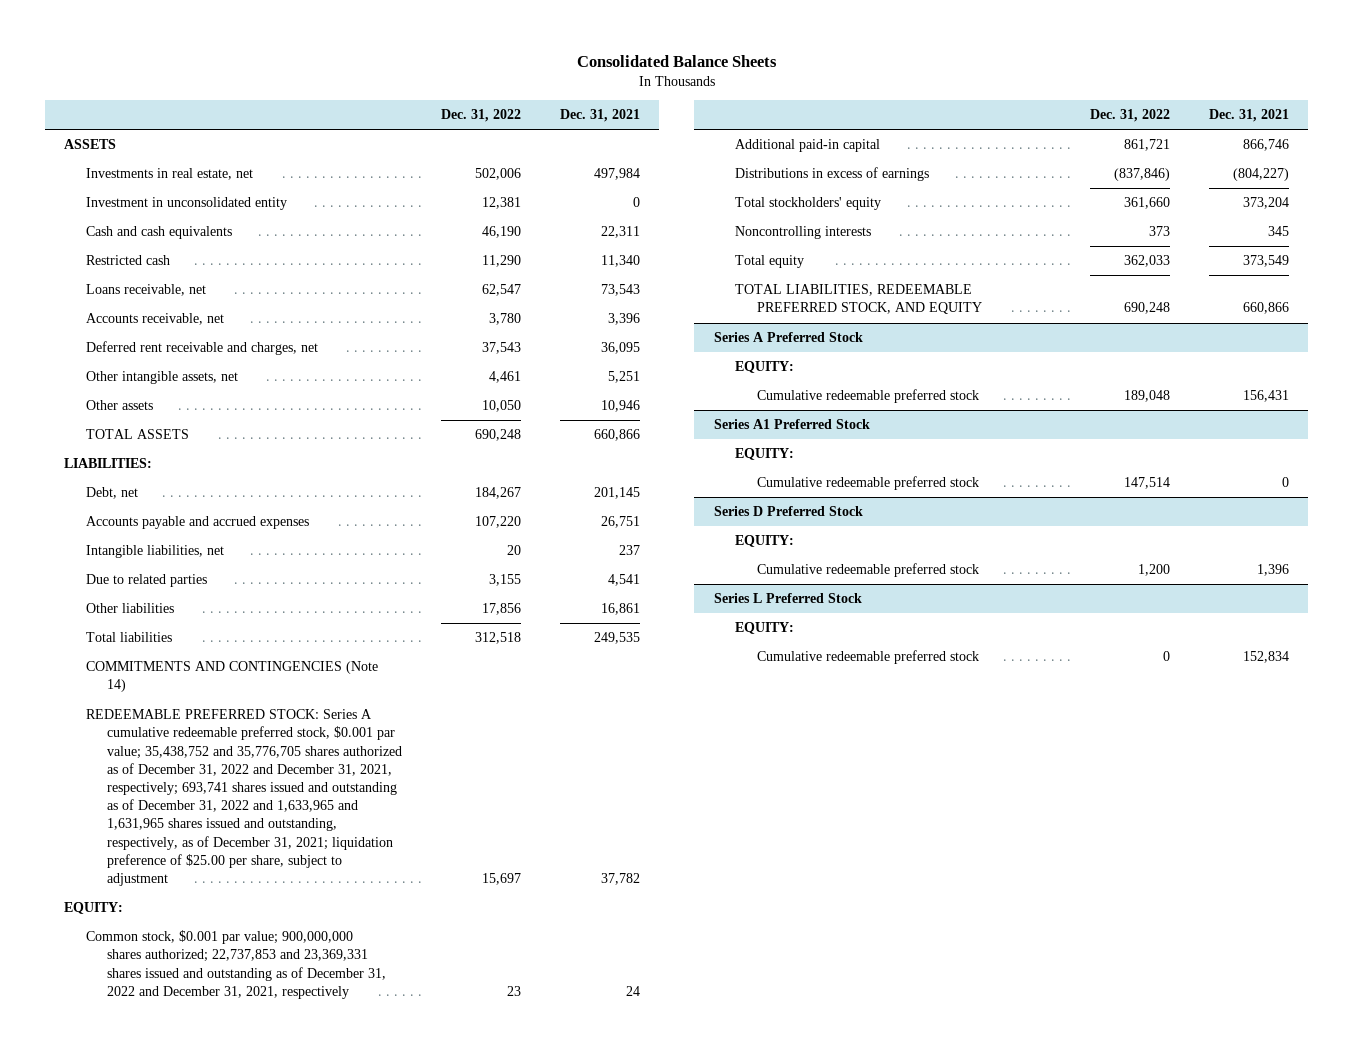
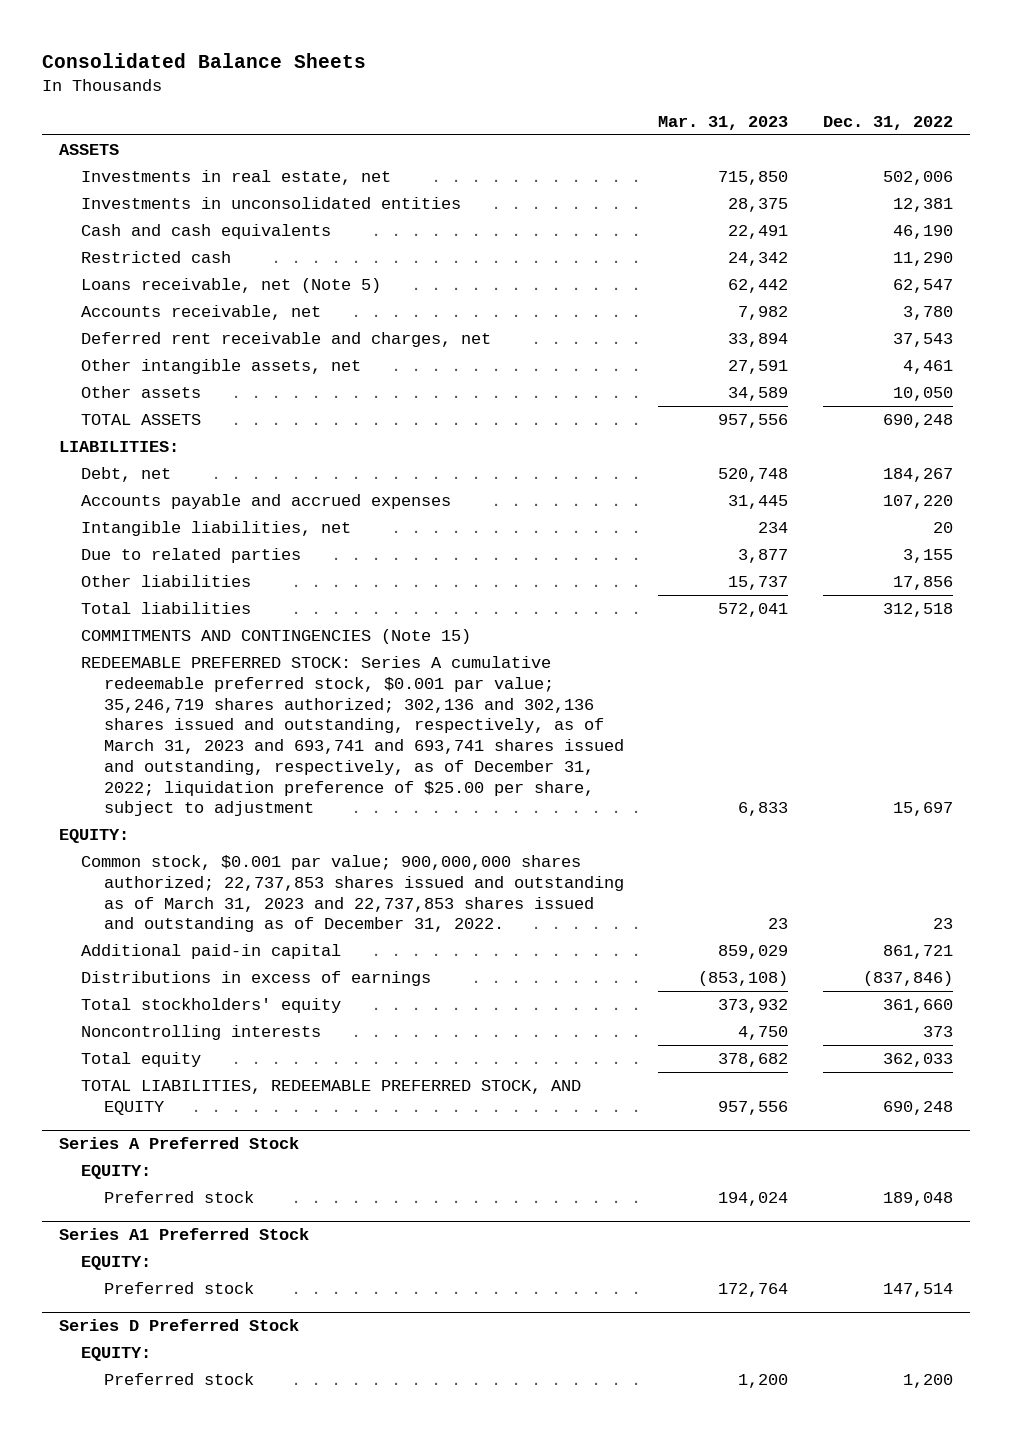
- | Dec. 31, 2022 | Dec. 31, 2021
+ | Mar. 31, 2023 | Dec. 31, 2022
- Investment in unconsolidated entity | 12,381 | 0
+ Investments in unconsolidated entities | 28,375 | 12,381
- Loans receivable, net | 62,547 | 73,543
+ Loans receivable, net (Note 5) | 62,442 | 62,547
- COMMITMENTS AND CONTINGENCIES (Note 14)
- REDEEMABLE PREFERRED STOCK: Series A cumulative redeemable preferred stock, $0.001 par value; 35,438,752 and 35,776,705 shares authorized as of December 31, 2022 and December 31, 2021, respectively; 693,741 shares issued and outstanding as of December 31, 2022 and 1,633,965 and 1,631,965 shares issued and outstanding, respectively, as of December 31, 2021; liquidation preference of $25.00 per share, subject to adjustment | 15,697 | 37,782
+ COMMITMENTS AND CONTINGENCIES (Note 15)
+ REDEEMABLE PREFERRED STOCK: Series A cumulative redeemable preferred stock, $0.001 par value; 35,246,719 shares authorized; 302,136 and 302,136 shares issued and outstanding, respectively, as of March 31, 2023 and 693,741 and 693,741 shares issued and outstanding, respectively, as of December 31, 2022; liquidation preference of $25.00 per share, subject to adjustment | 6,833 | 15,697
- Common stock, $0.001 par value; 900,000,000 shares authorized; 22,737,853 and 23,369,331 shares issued and outstanding as of December 31, 2022 and December 31, 2021, respectively | 23 | 24
+ Common stock, $0.001 par value; 900,000,000 shares authorized; 22,737,853 shares issued and outstanding as of March 31, 2023 and 22,737,853 shares issued and outstanding as of December 31, 2022. | 23 | 23
@ Series A Preferred Stock
- Cumulative redeemable preferred stock | 189,048 | 156,431
+ Preferred stock | 194,024 | 189,048
@ Series A1 Preferred Stock
- Cumulative redeemable preferred stock | 147,514 | 0
+ Preferred stock | 172,764 | 147,514
@ Series D Preferred Stock
- Cumulative redeemable preferred stock | 1,200 | 1,396
- Series L Preferred Stock
- EQUITY:
- Cumulative redeemable preferred stock | 0 | 152,834
@ Series D Preferred Stock
+ Preferred stock | 1,200 | 1,200

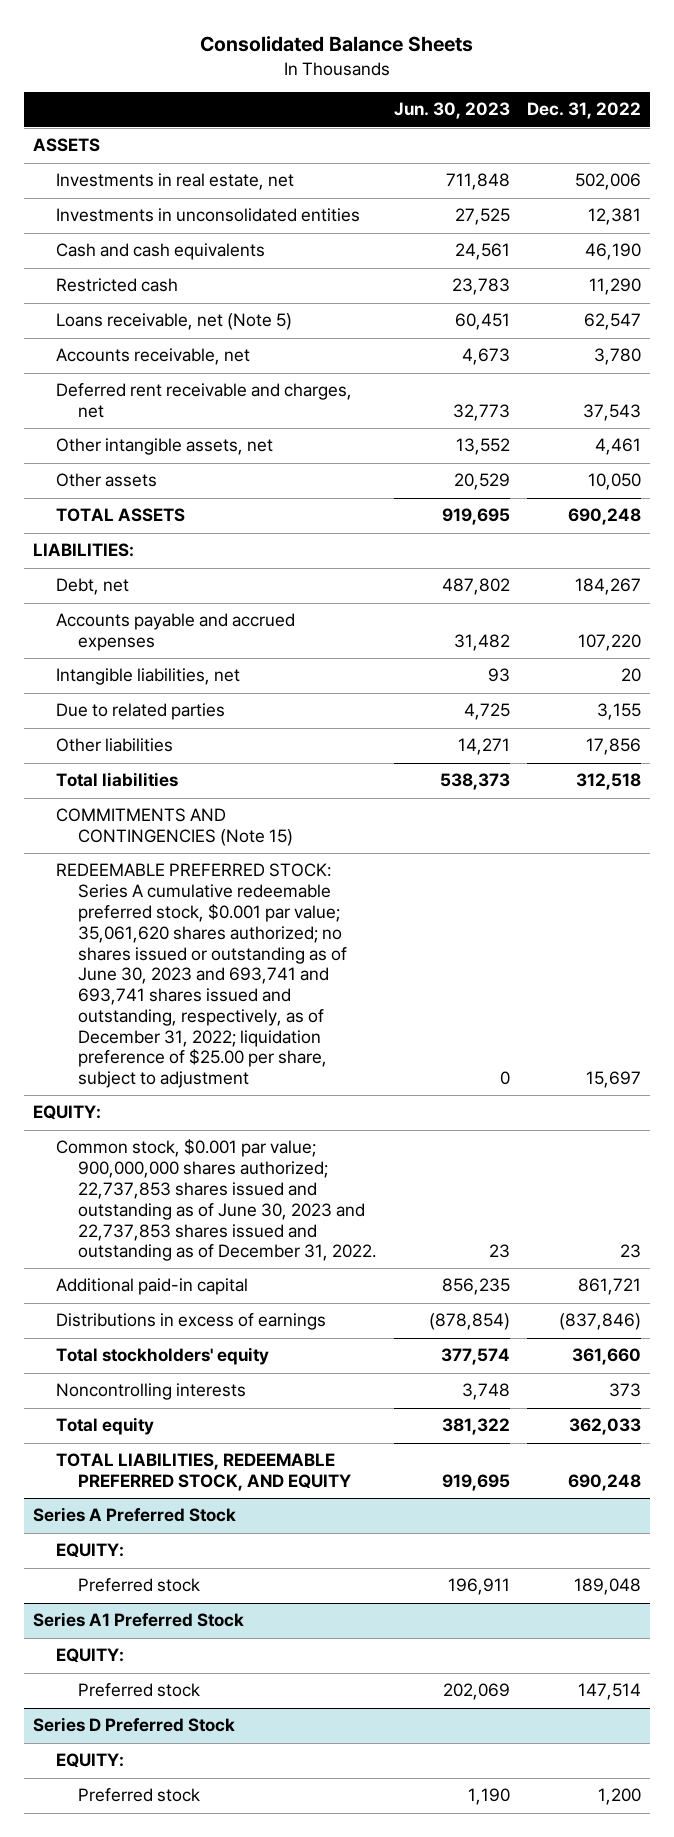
- | Mar. 31, 2023 | Dec. 31, 2022
+ | Jun. 30, 2023 | Dec. 31, 2022
- REDEEMABLE PREFERRED STOCK: Series A cumulative redeemable preferred stock, $0.001 par value; 35,246,719 shares authorized; 302,136 and 302,136 shares issued and outstanding, respectively, as of March 31, 2023 and 693,741 and 693,741 shares issued and outstanding, respectively, as of December 31, 2022; liquidation preference of $25.00 per share, subject to adjustment | 6,833 | 15,697
+ REDEEMABLE PREFERRED STOCK: Series A cumulative redeemable preferred stock, $0.001 par value; 35,061,620 shares authorized; no shares issued or outstanding as of June 30, 2023 and 693,741 and 693,741 shares issued and outstanding, respectively, as of December 31, 2022; liquidation preference of $25.00 per share, subject to adjustment | 0 | 15,697
- Common stock, $0.001 par value; 900,000,000 shares authorized; 22,737,853 shares issued and outstanding as of March 31, 2023 and 22,737,853 shares issued and outstanding as of December 31, 2022. | 23 | 23
+ Common stock, $0.001 par value; 900,000,000 shares authorized; 22,737,853 shares issued and outstanding as of June 30, 2023 and 22,737,853 shares issued and outstanding as of December 31, 2022. | 23 | 23

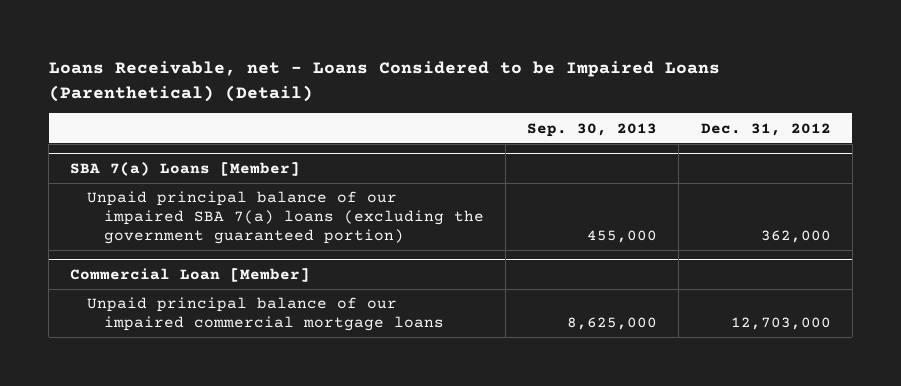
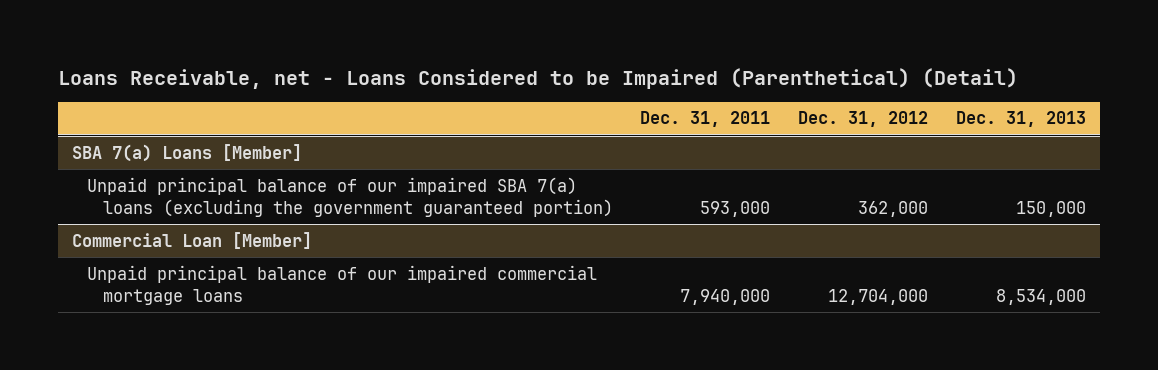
- Loans Receivable, net - Loans Considered to be Impaired Loans (Parenthetical) (Detail)
+ Loans Receivable, net - Loans Considered to be Impaired (Parenthetical) (Detail)
- | Sep. 30, 2013 | Dec. 31, 2012
+ | Dec. 31, 2011 | Dec. 31, 2012 | Dec. 31, 2013
@ Commercial Loan [Member]
- Unpaid principal balance of our impaired commercial mortgage loans | 8,625,000 | 12,703,000
+ Unpaid principal balance of our impaired commercial mortgage loans | 7,940,000 | 12,704,000 | 8,534,000

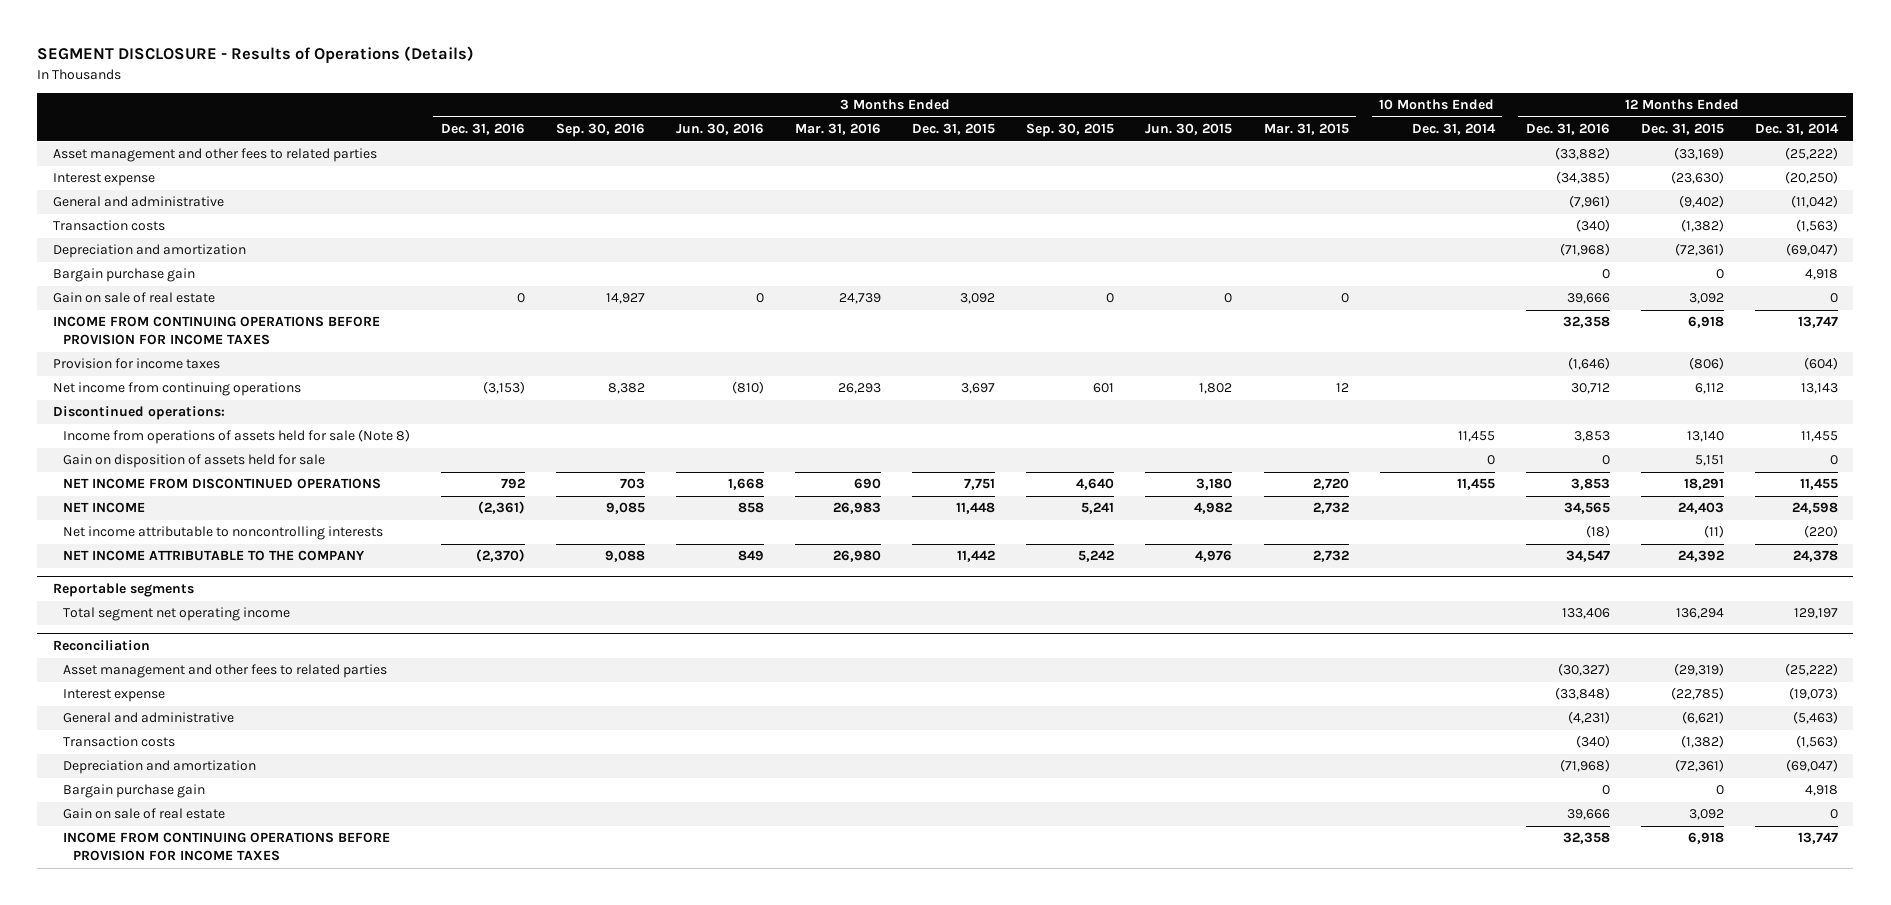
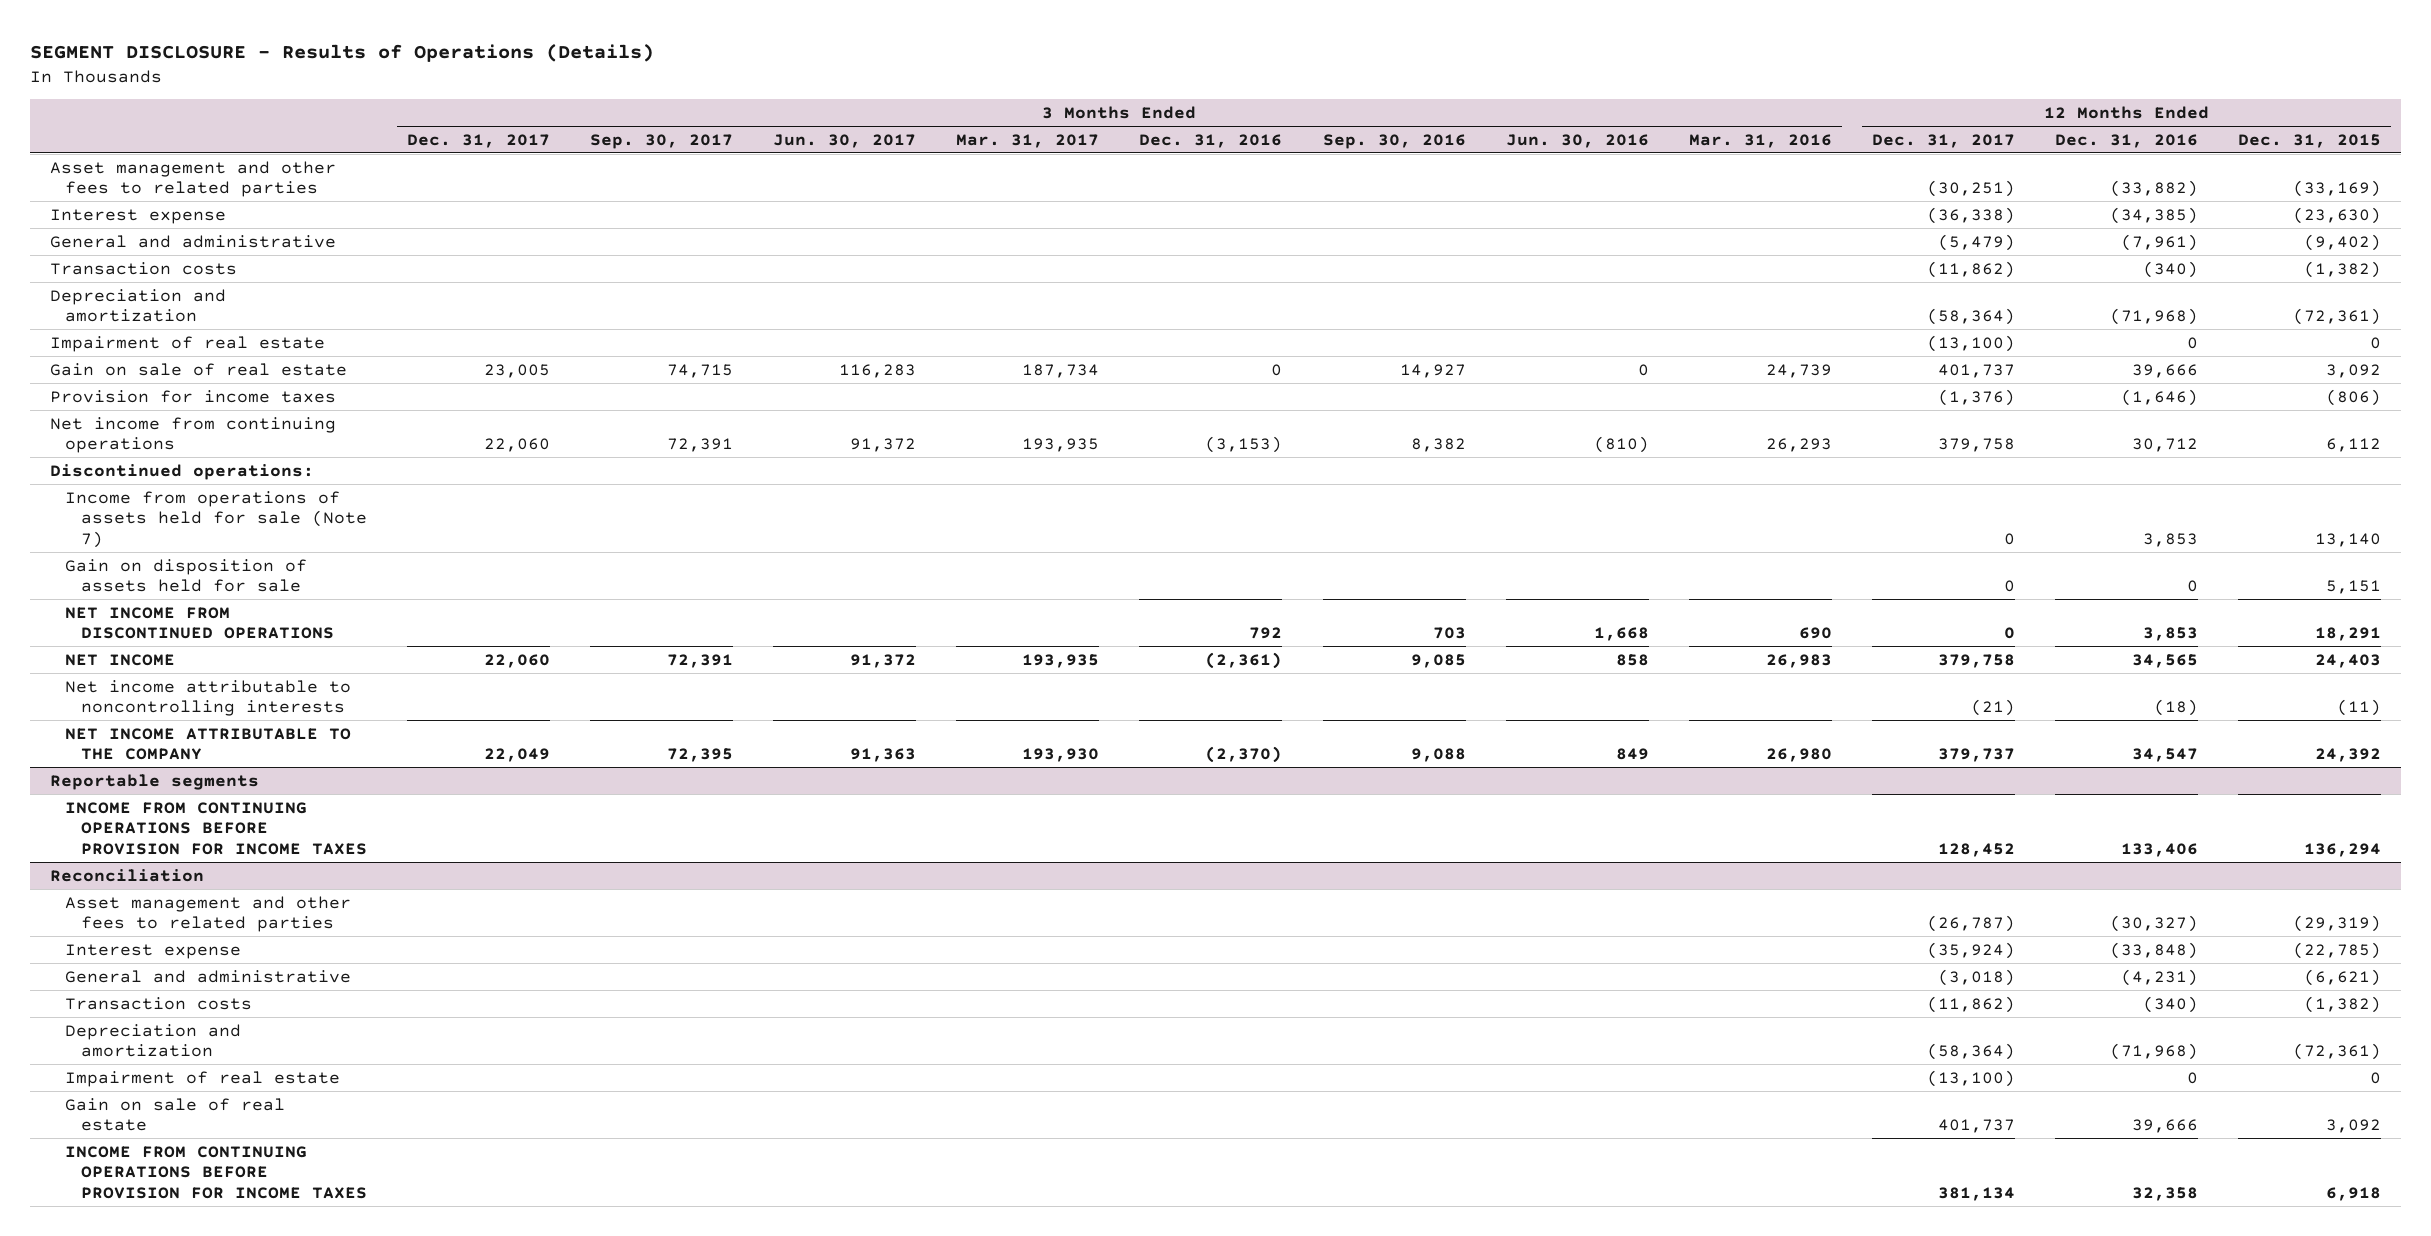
- | 3 Months Ended Dec. 31, 2016 | 3 Months Ended Sep. 30, 2016 | 3 Months Ended Jun. 30, 2016 | 3 Months Ended Mar. 31, 2016 | 3 Months Ended Dec. 31, 2015 | 3 Months Ended Sep. 30, 2015 | 3 Months Ended Jun. 30, 2015 | 3 Months Ended Mar. 31, 2015 | 10 Months Ended Dec. 31, 2014 | 12 Months Ended Dec. 31, 2016 | 12 Months Ended Dec. 31, 2015 | 12 Months Ended Dec. 31, 2014
+ | 3 Months Ended Dec. 31, 2017 | 3 Months Ended Sep. 30, 2017 | 3 Months Ended Jun. 30, 2017 | 3 Months Ended Mar. 31, 2017 | 3 Months Ended Dec. 31, 2016 | 3 Months Ended Sep. 30, 2016 | 3 Months Ended Jun. 30, 2016 | 3 Months Ended Mar. 31, 2016 | 12 Months Ended Dec. 31, 2017 | 12 Months Ended Dec. 31, 2016 | 12 Months Ended Dec. 31, 2015
- Bargain purchase gain | | | | | | | | | | 0 | 0 | 4,918
+ Impairment of real estate | | | | | | | | | (13,100) | 0 | 0
- INCOME FROM CONTINUING OPERATIONS BEFORE PROVISION FOR INCOME TAXES | | | | | | | | | | 32,358 | 6,918 | 13,747
- Income from operations of assets held for sale (Note 8) | | | | | | | | | 11,455 | 3,853 | 13,140 | 11,455
+ Income from operations of assets held for sale (Note 7) | | | | | | | | | 0 | 3,853 | 13,140
@ Reportable segments
- Total segment net operating income | | | | | | | | | | 133,406 | 136,294 | 129,197
+ INCOME FROM CONTINUING OPERATIONS BEFORE PROVISION FOR INCOME TAXES | | | | | | | | | 128,452 | 133,406 | 136,294
@ Reconciliation
- Bargain purchase gain | | | | | | | | | | 0 | 0 | 4,918
+ Impairment of real estate | | | | | | | | | (13,100) | 0 | 0

